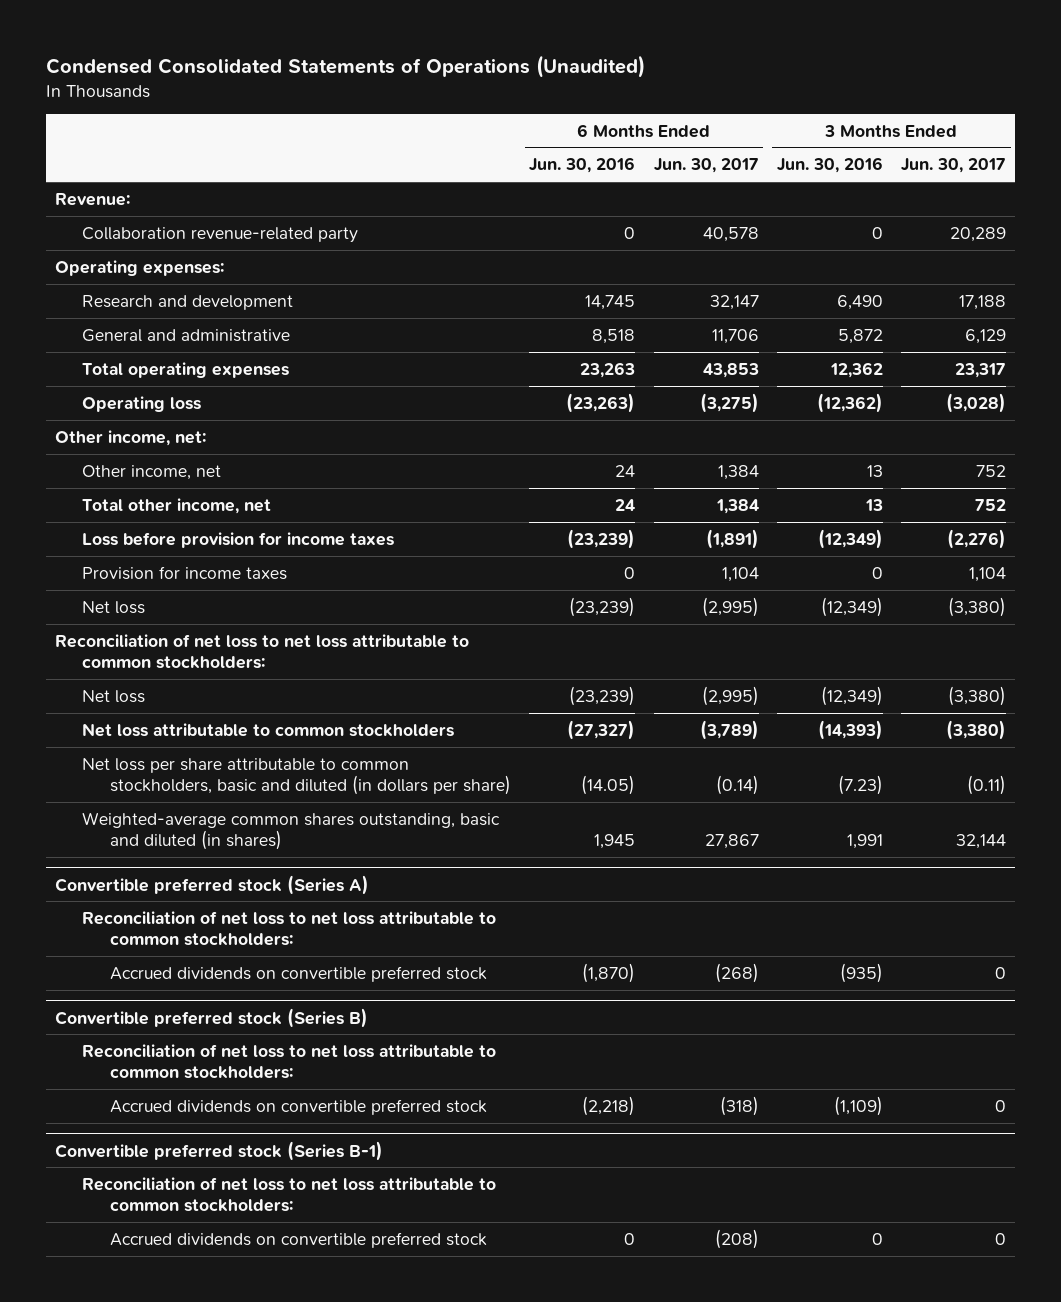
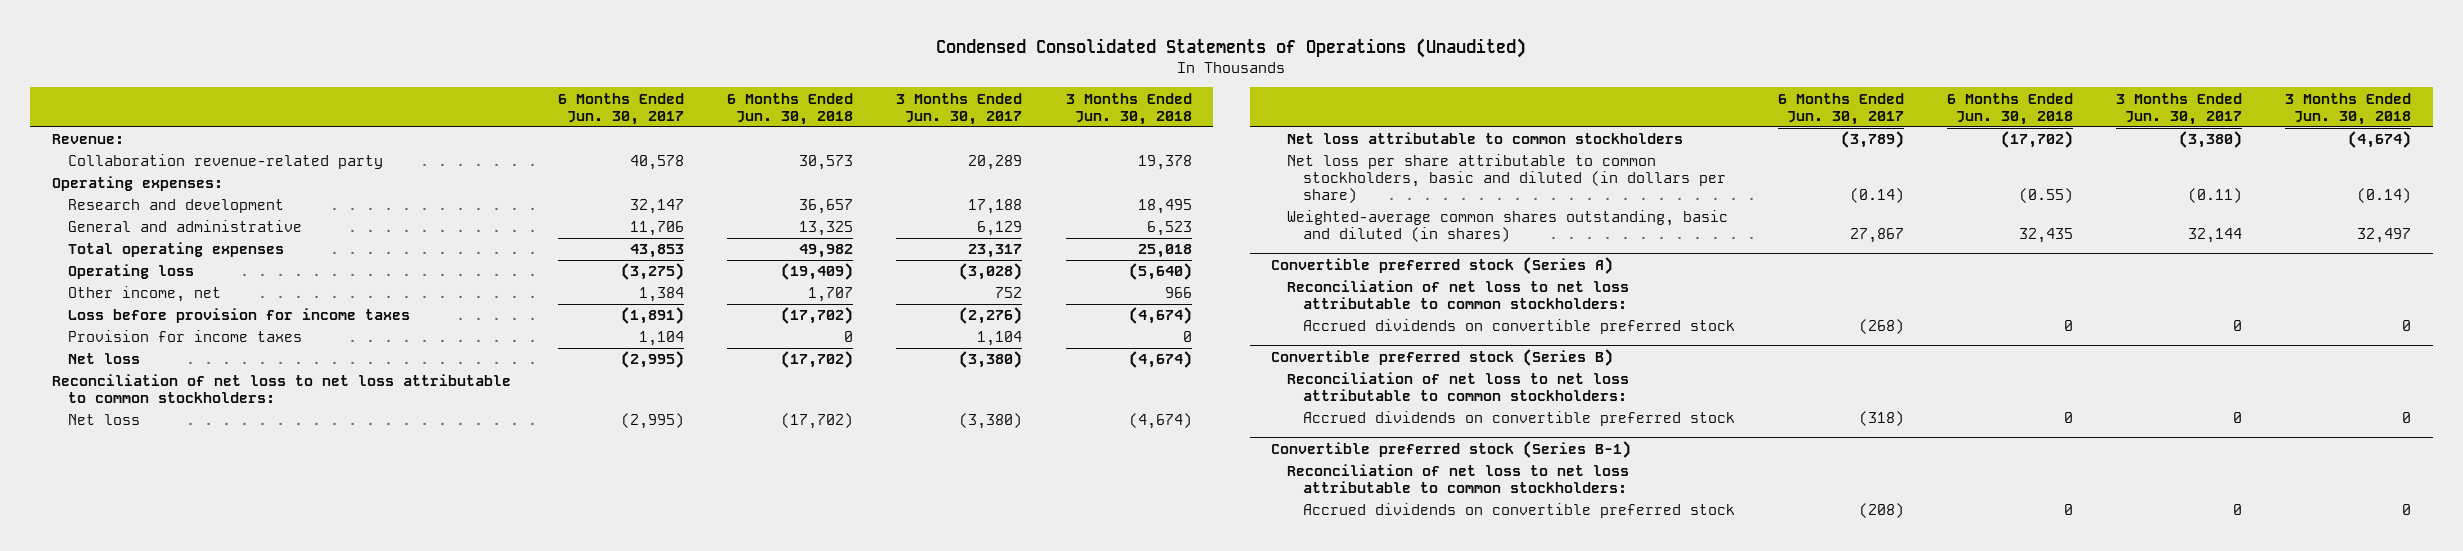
- | 6 Months Ended Jun. 30, 2016 | 6 Months Ended Jun. 30, 2017 | 3 Months Ended Jun. 30, 2016 | 3 Months Ended Jun. 30, 2017
+ | 6 Months Ended Jun. 30, 2017 | 6 Months Ended Jun. 30, 2018 | 3 Months Ended Jun. 30, 2017 | 3 Months Ended Jun. 30, 2018
- Other income, net:
- Total other income, net | 24 | 1,384 | 13 | 752

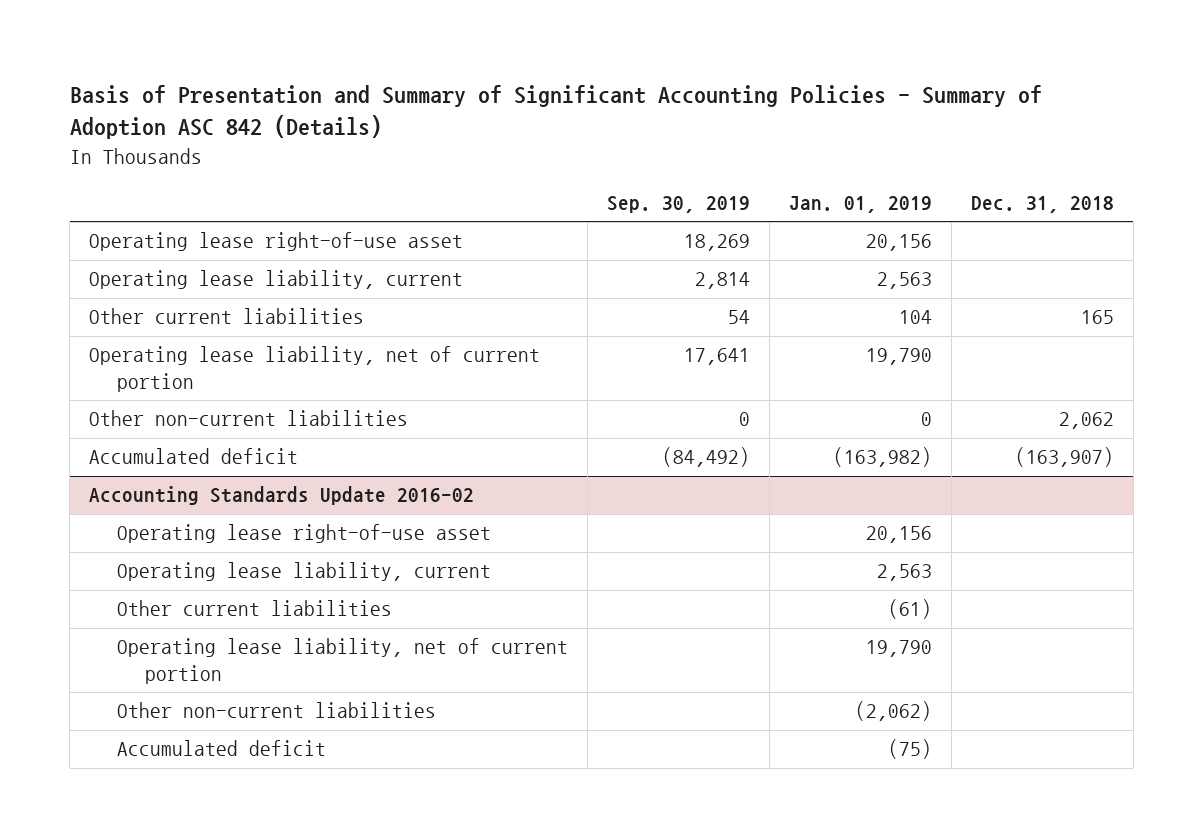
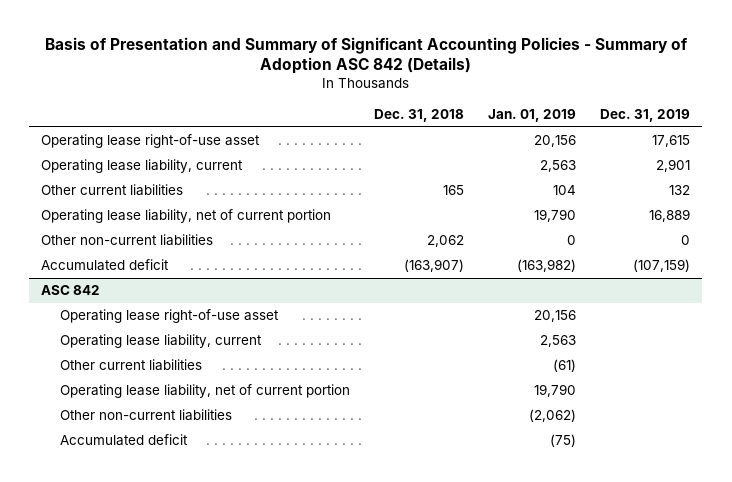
- | Sep. 30, 2019 | Jan. 01, 2019 | Dec. 31, 2018
+ | Dec. 31, 2018 | Jan. 01, 2019 | Dec. 31, 2019
- Accounting Standards Update 2016-02
+ ASC 842

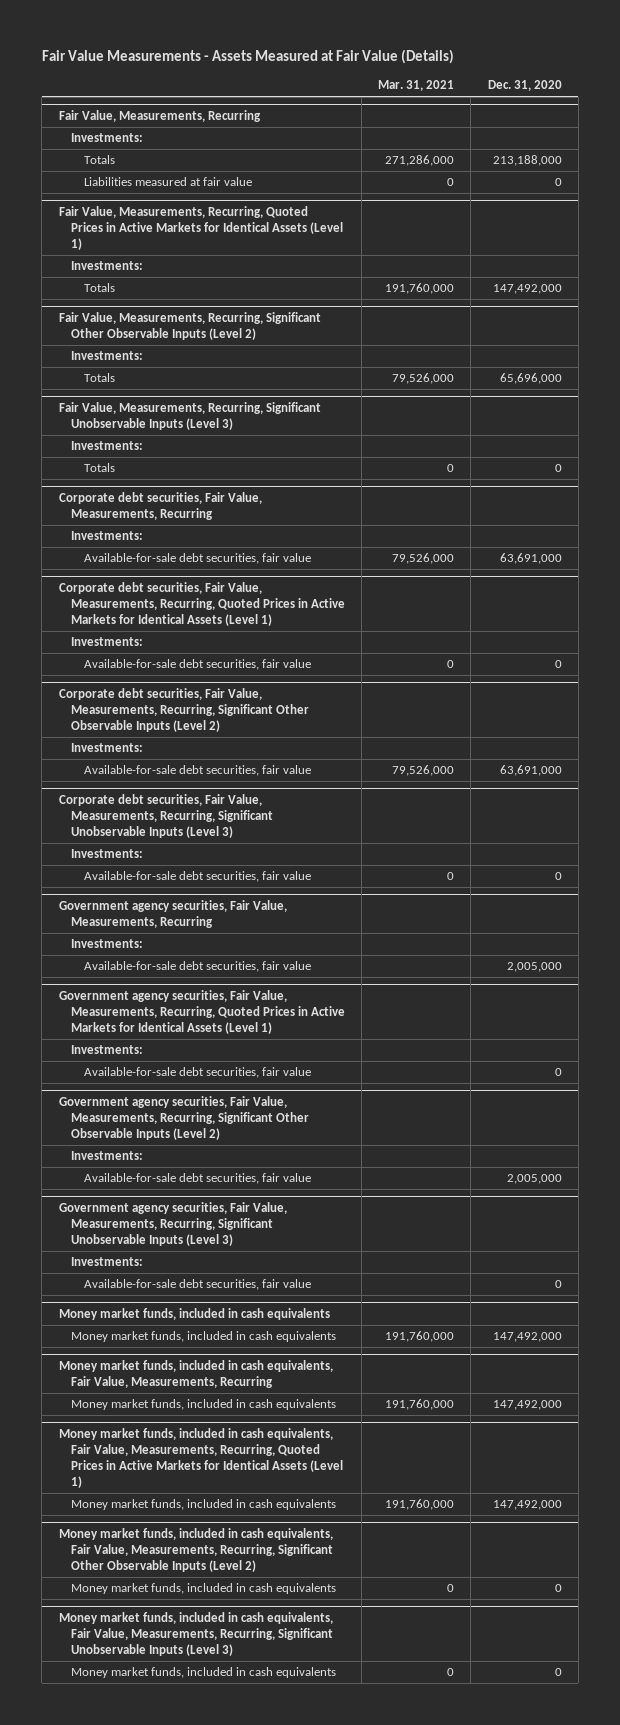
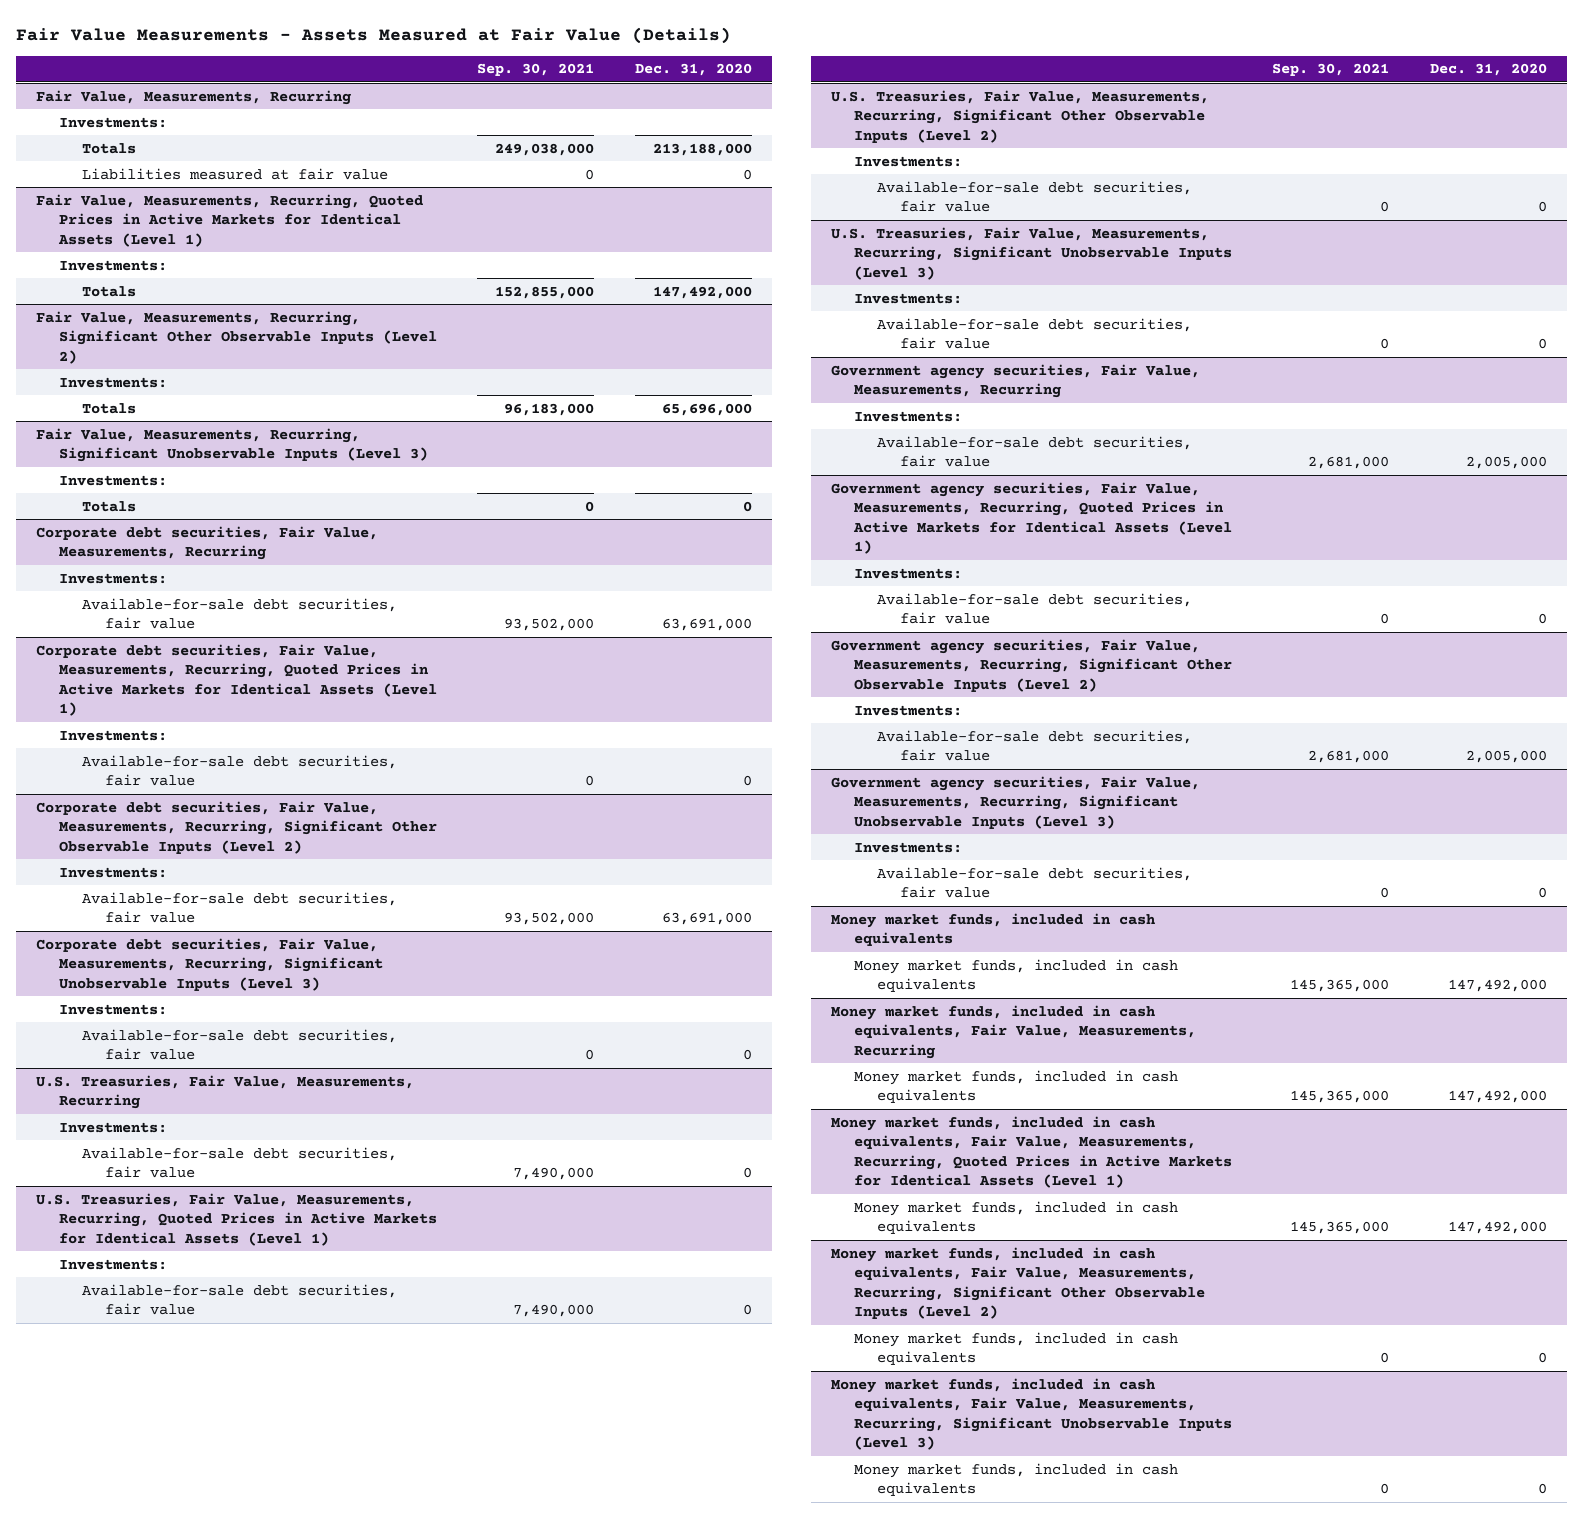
- | Mar. 31, 2021 | Dec. 31, 2020
+ | Sep. 30, 2021 | Dec. 31, 2020
+ U.S. Treasuries, Fair Value, Measurements, Recurring
+ Investments:
+ Available-for-sale debt securities, fair value | 7,490,000 | 0
+ U.S. Treasuries, Fair Value, Measurements, Recurring, Quoted Prices in Active Markets for Identical Assets (Level 1)
+ Investments:
+ Available-for-sale debt securities, fair value | 7,490,000 | 0
+ U.S. Treasuries, Fair Value, Measurements, Recurring, Significant Other Observable Inputs (Level 2)
+ Investments:
+ Available-for-sale debt securities, fair value | 0 | 0
+ U.S. Treasuries, Fair Value, Measurements, Recurring, Significant Unobservable Inputs (Level 3)
+ Investments:
+ Available-for-sale debt securities, fair value | 0 | 0

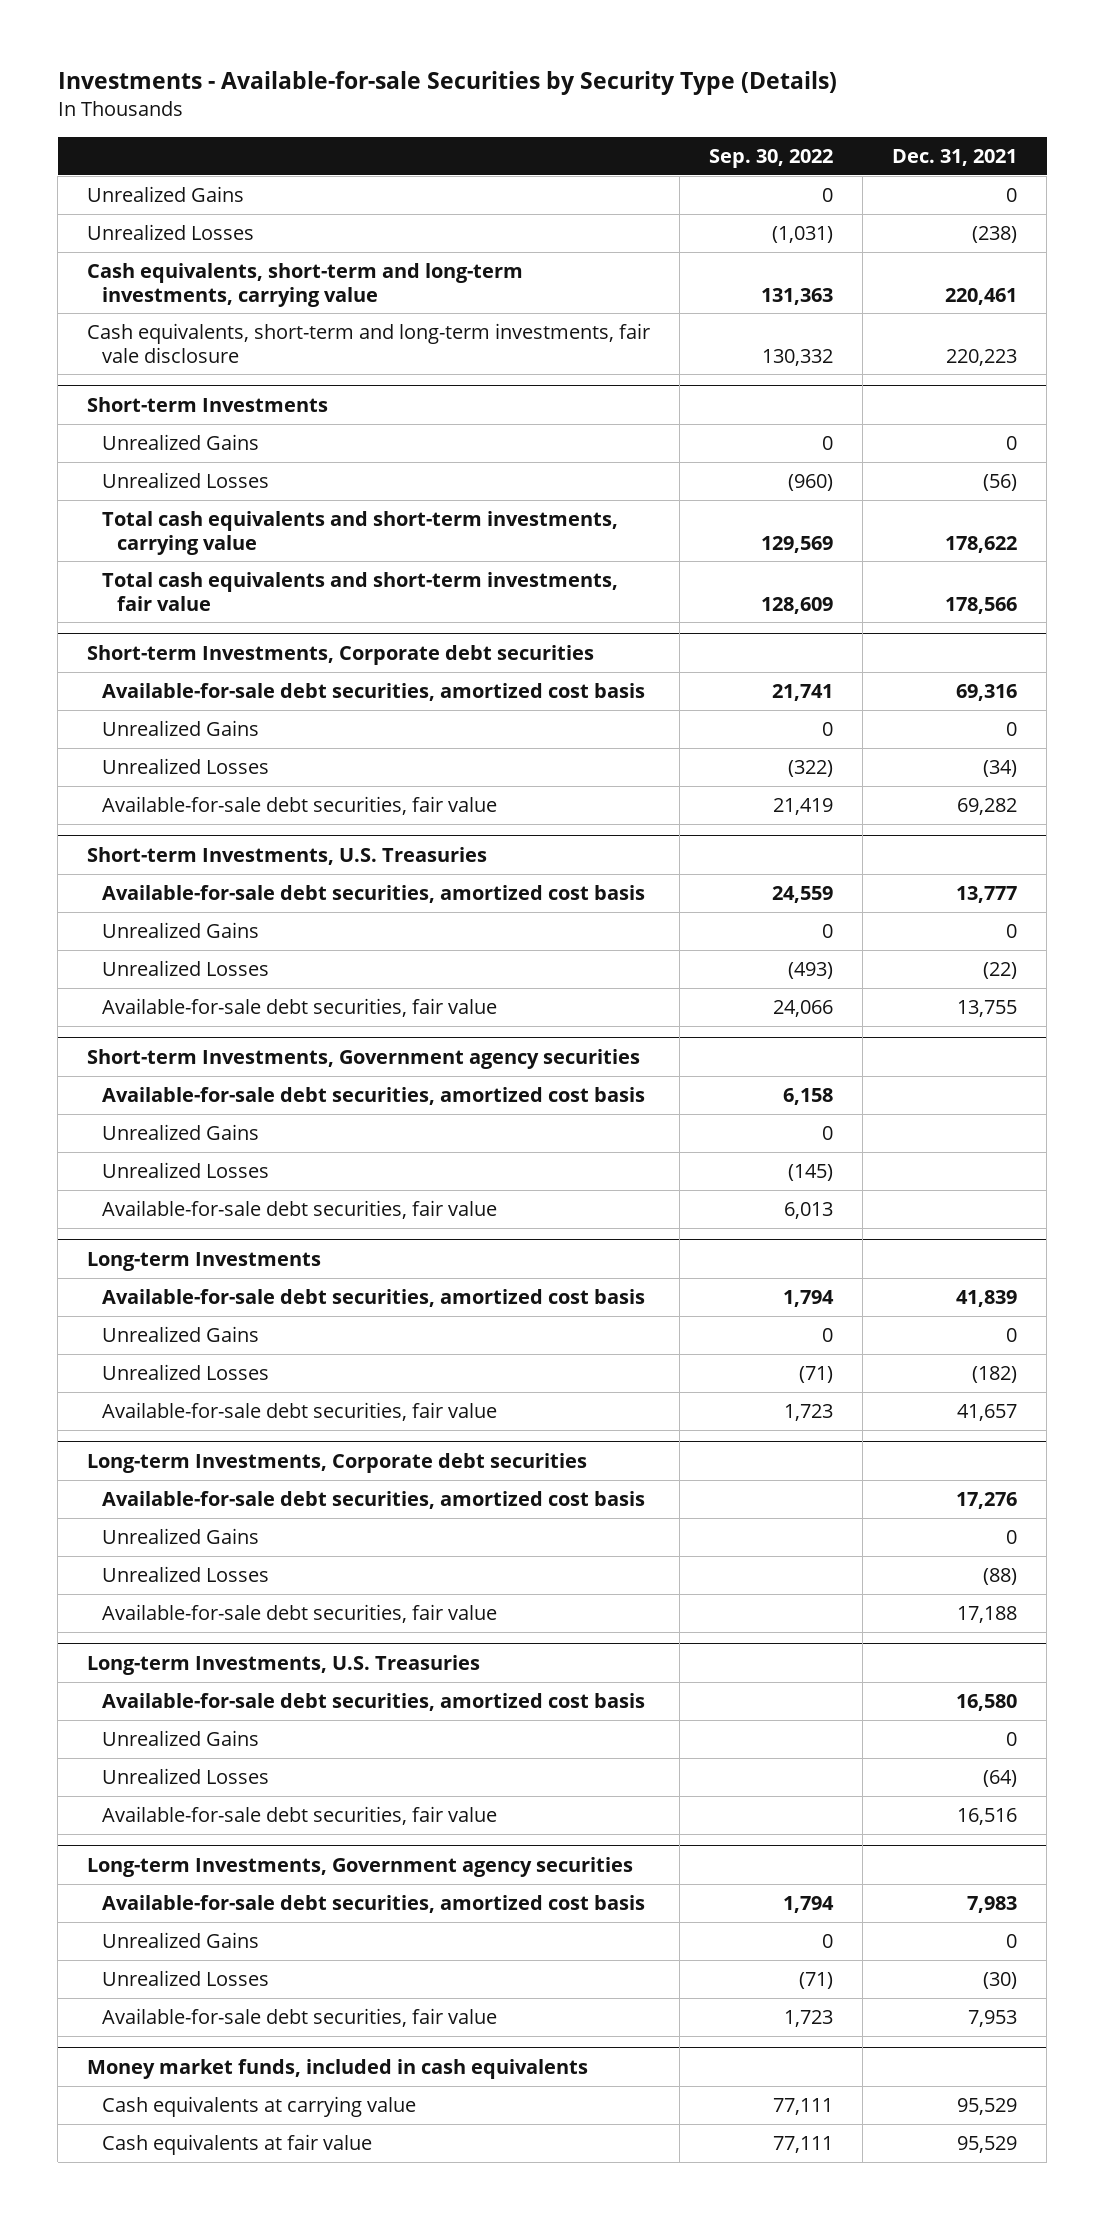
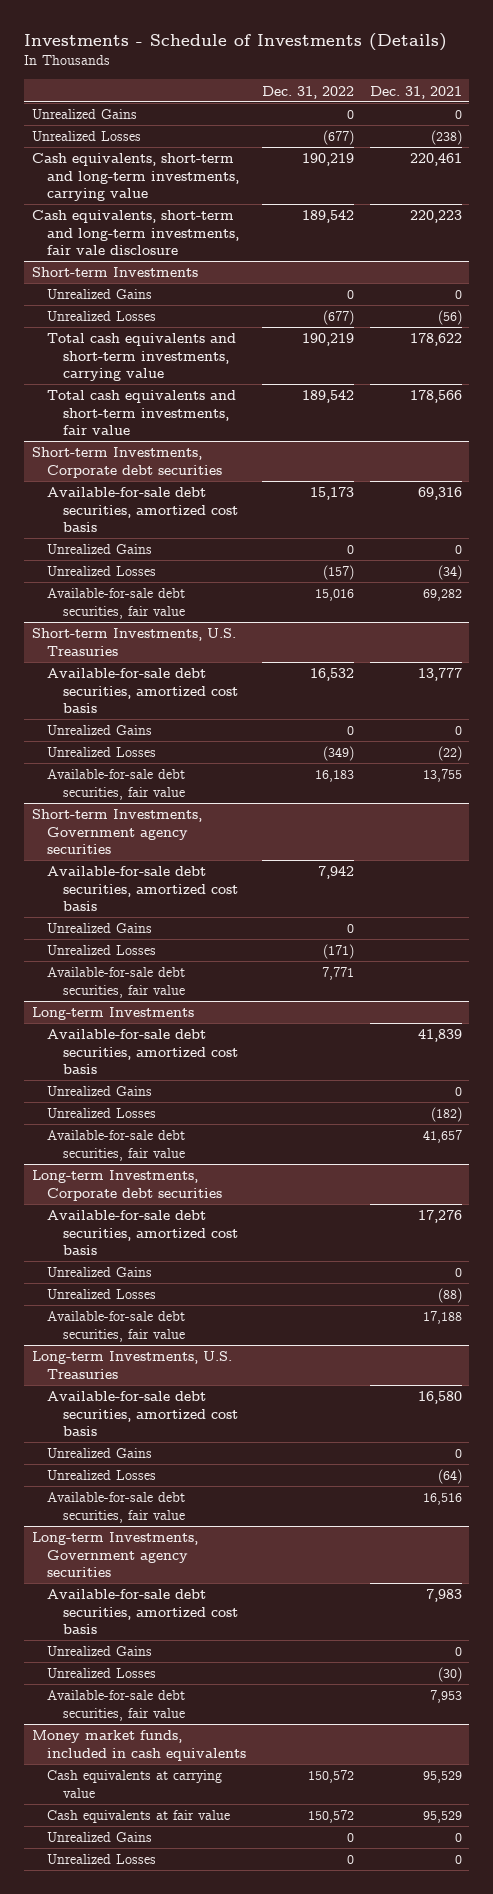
- Investments - Available-for-sale Securities by Security Type (Details)
+ Investments - Schedule of Investments (Details)
- | Sep. 30, 2022 | Dec. 31, 2021
+ | Dec. 31, 2022 | Dec. 31, 2021
@ Money market funds, included in cash equivalents
+ Unrealized Gains | 0 | 0
+ Unrealized Losses | 0 | 0

